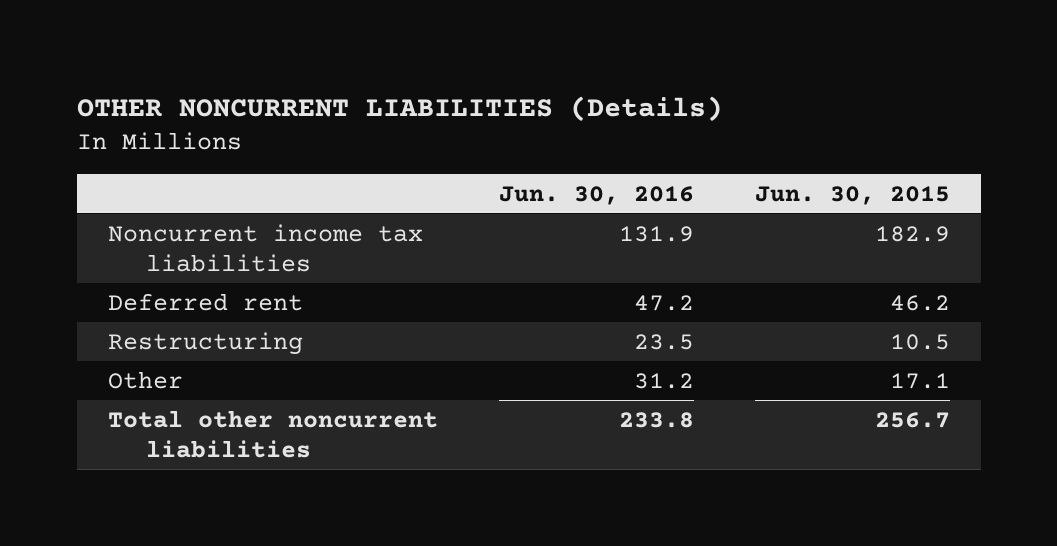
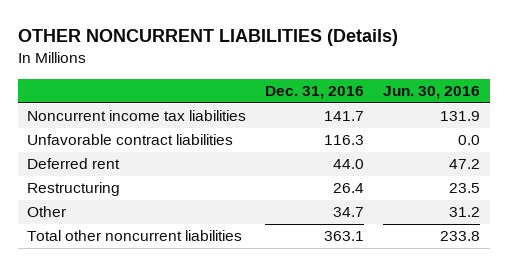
- | Jun. 30, 2016 | Jun. 30, 2015
+ | Dec. 31, 2016 | Jun. 30, 2016
+ Unfavorable contract liabilities | 116.3 | 0.0

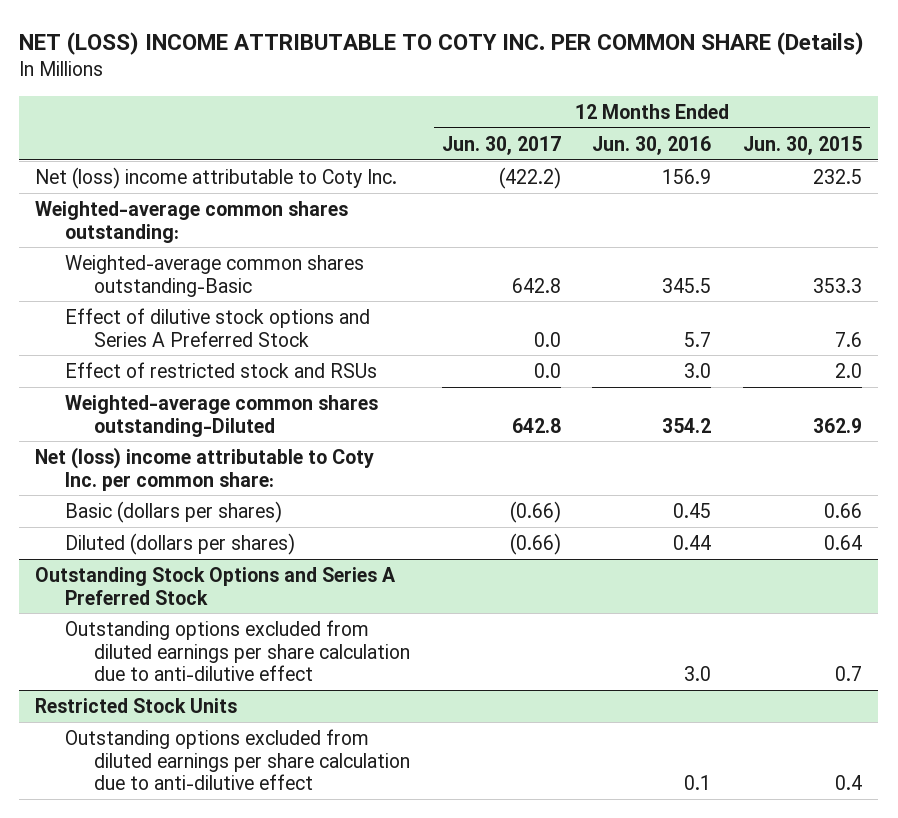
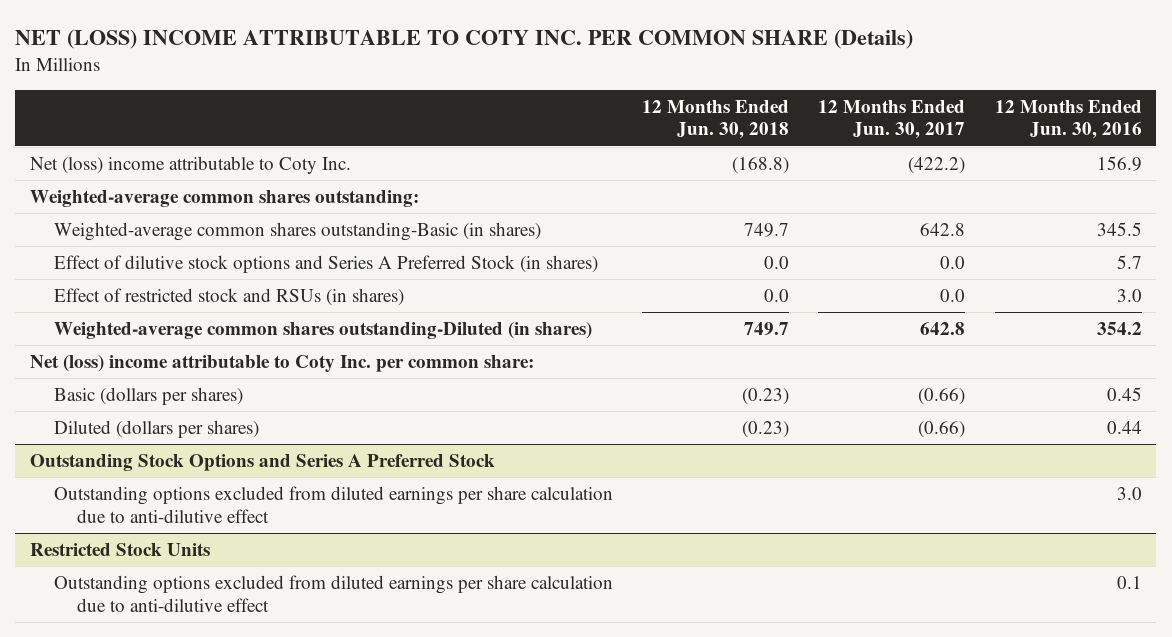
- | 12 Months Ended Jun. 30, 2017 | 12 Months Ended Jun. 30, 2016 | 12 Months Ended Jun. 30, 2015
+ | 12 Months Ended Jun. 30, 2018 | 12 Months Ended Jun. 30, 2017 | 12 Months Ended Jun. 30, 2016
- Weighted-average common shares outstanding-Basic | 642.8 | 345.5 | 353.3
- Effect of dilutive stock options and Series A Preferred Stock | 0.0 | 5.7 | 7.6
- Effect of restricted stock and RSUs | 0.0 | 3.0 | 2.0
- Weighted-average common shares outstanding-Diluted | 642.8 | 354.2 | 362.9
+ Weighted-average common shares outstanding-Basic (in shares) | 749.7 | 642.8 | 345.5
+ Effect of dilutive stock options and Series A Preferred Stock (in shares) | 0.0 | 0.0 | 5.7
+ Effect of restricted stock and RSUs (in shares) | 0.0 | 0.0 | 3.0
+ Weighted-average common shares outstanding-Diluted (in shares) | 749.7 | 642.8 | 354.2

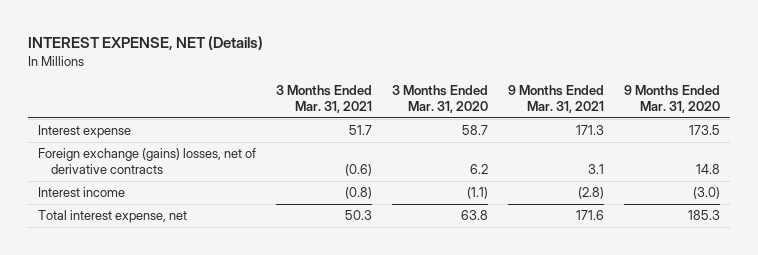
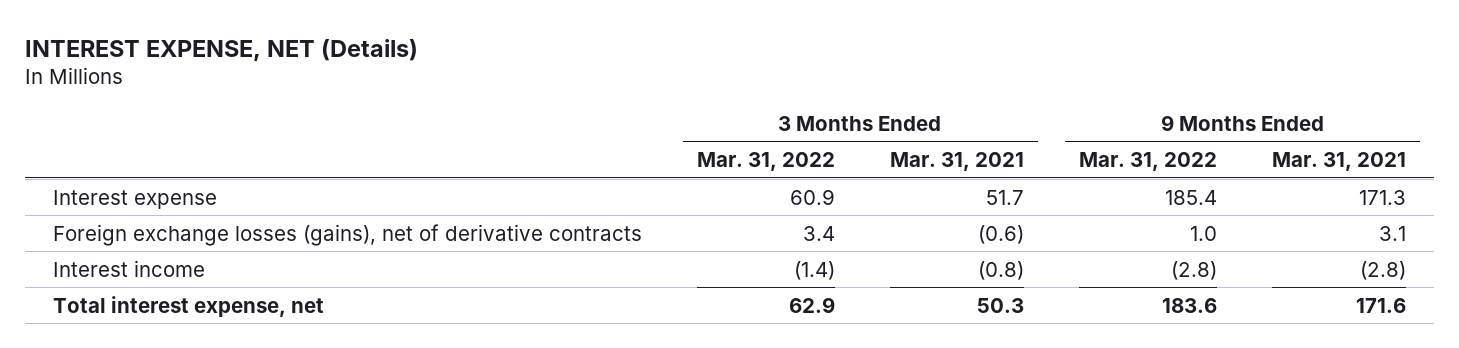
- | 3 Months Ended Mar. 31, 2021 | 3 Months Ended Mar. 31, 2020 | 9 Months Ended Mar. 31, 2021 | 9 Months Ended Mar. 31, 2020
+ | 3 Months Ended Mar. 31, 2022 | 3 Months Ended Mar. 31, 2021 | 9 Months Ended Mar. 31, 2022 | 9 Months Ended Mar. 31, 2021
- Foreign exchange (gains) losses, net of derivative contracts | (0.6) | 6.2 | 3.1 | 14.8
+ Foreign exchange losses (gains), net of derivative contracts | 3.4 | (0.6) | 1.0 | 3.1

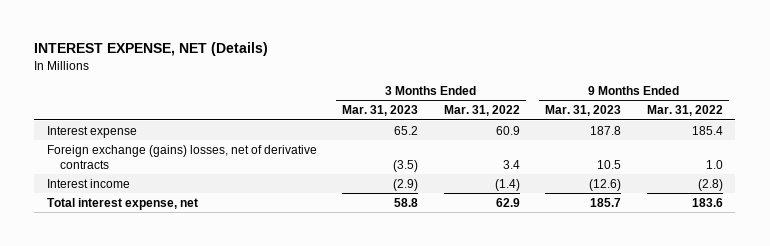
- | 3 Months Ended Mar. 31, 2022 | 3 Months Ended Mar. 31, 2021 | 9 Months Ended Mar. 31, 2022 | 9 Months Ended Mar. 31, 2021
+ | 3 Months Ended Mar. 31, 2023 | 3 Months Ended Mar. 31, 2022 | 9 Months Ended Mar. 31, 2023 | 9 Months Ended Mar. 31, 2022
- Foreign exchange losses (gains), net of derivative contracts | 3.4 | (0.6) | 1.0 | 3.1
+ Foreign exchange (gains) losses, net of derivative contracts | (3.5) | 3.4 | 10.5 | 1.0

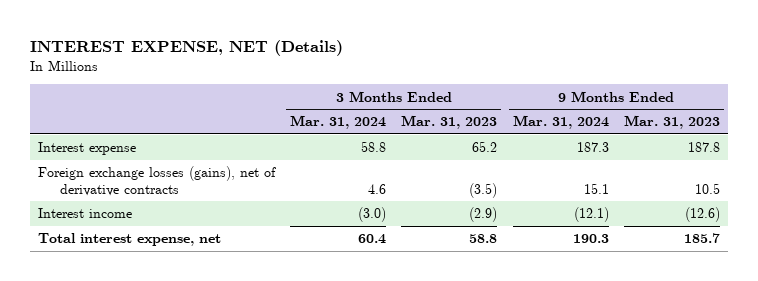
- | 3 Months Ended Mar. 31, 2023 | 3 Months Ended Mar. 31, 2022 | 9 Months Ended Mar. 31, 2023 | 9 Months Ended Mar. 31, 2022
+ | 3 Months Ended Mar. 31, 2024 | 3 Months Ended Mar. 31, 2023 | 9 Months Ended Mar. 31, 2024 | 9 Months Ended Mar. 31, 2023
- Foreign exchange (gains) losses, net of derivative contracts | (3.5) | 3.4 | 10.5 | 1.0
+ Foreign exchange losses (gains), net of derivative contracts | 4.6 | (3.5) | 15.1 | 10.5

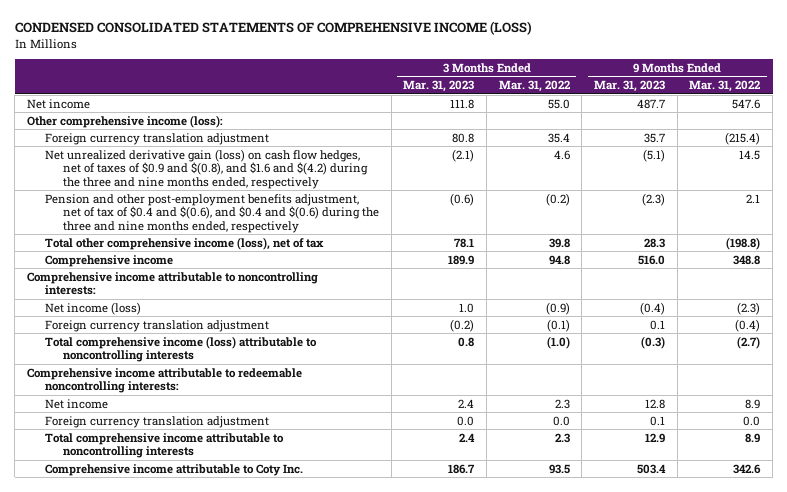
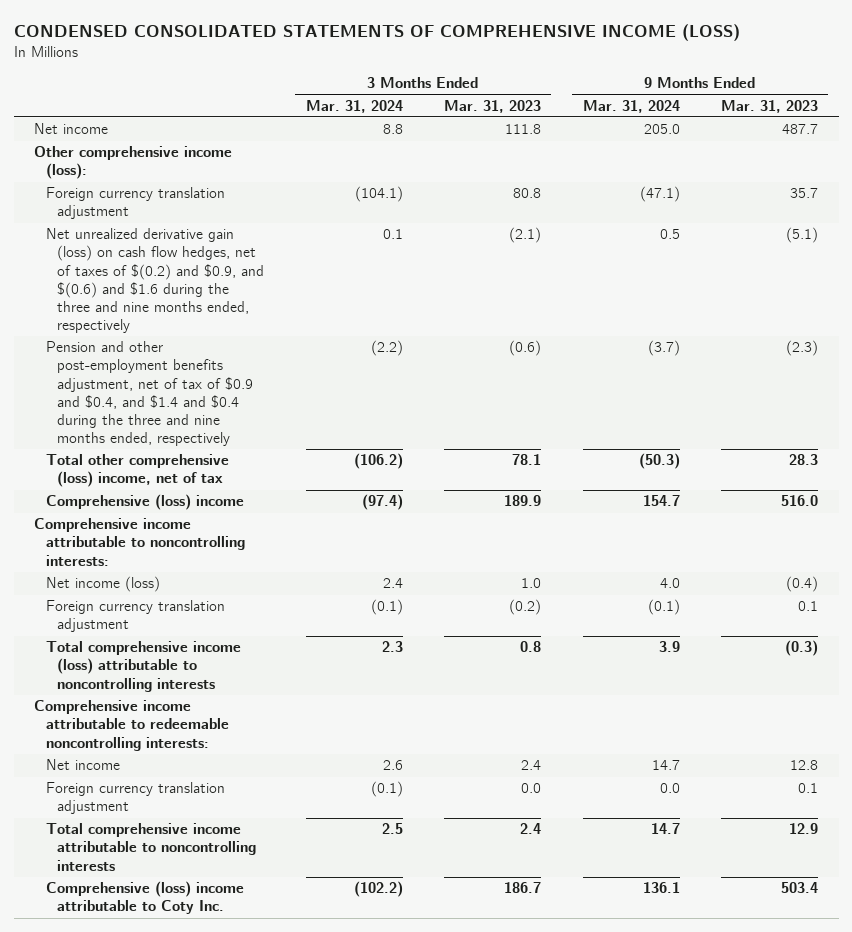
- | 3 Months Ended Mar. 31, 2023 | 3 Months Ended Mar. 31, 2022 | 9 Months Ended Mar. 31, 2023 | 9 Months Ended Mar. 31, 2022
+ | 3 Months Ended Mar. 31, 2024 | 3 Months Ended Mar. 31, 2023 | 9 Months Ended Mar. 31, 2024 | 9 Months Ended Mar. 31, 2023
- Net unrealized derivative gain (loss) on cash flow hedges, net of taxes of $0.9 and $(0.8), and $1.6 and $(4.2) during the three and nine months ended, respectively | (2.1) | 4.6 | (5.1) | 14.5
- Pension and other post-employment benefits adjustment, net of tax of $0.4 and $(0.6), and $0.4 and $(0.6) during the three and nine months ended, respectively | (0.6) | (0.2) | (2.3) | 2.1
- Total other comprehensive income (loss), net of tax | 78.1 | 39.8 | 28.3 | (198.8)
- Comprehensive income | 189.9 | 94.8 | 516.0 | 348.8
+ Net unrealized derivative gain (loss) on cash flow hedges, net of taxes of $(0.2) and $0.9, and $(0.6) and $1.6 during the three and nine months ended, respectively | 0.1 | (2.1) | 0.5 | (5.1)
+ Pension and other post-employment benefits adjustment, net of tax of $0.9 and $0.4, and $1.4 and $0.4 during the three and nine months ended, respectively | (2.2) | (0.6) | (3.7) | (2.3)
+ Total other comprehensive (loss) income, net of tax | (106.2) | 78.1 | (50.3) | 28.3
+ Comprehensive (loss) income | (97.4) | 189.9 | 154.7 | 516.0
- Comprehensive income attributable to Coty Inc. | 186.7 | 93.5 | 503.4 | 342.6
+ Comprehensive (loss) income attributable to Coty Inc. | (102.2) | 186.7 | 136.1 | 503.4

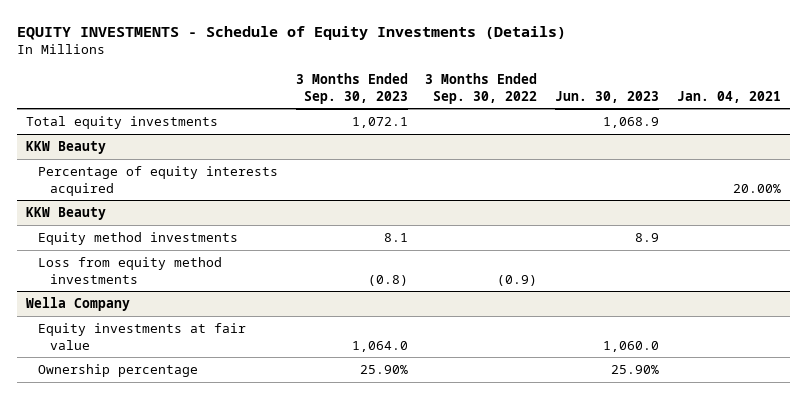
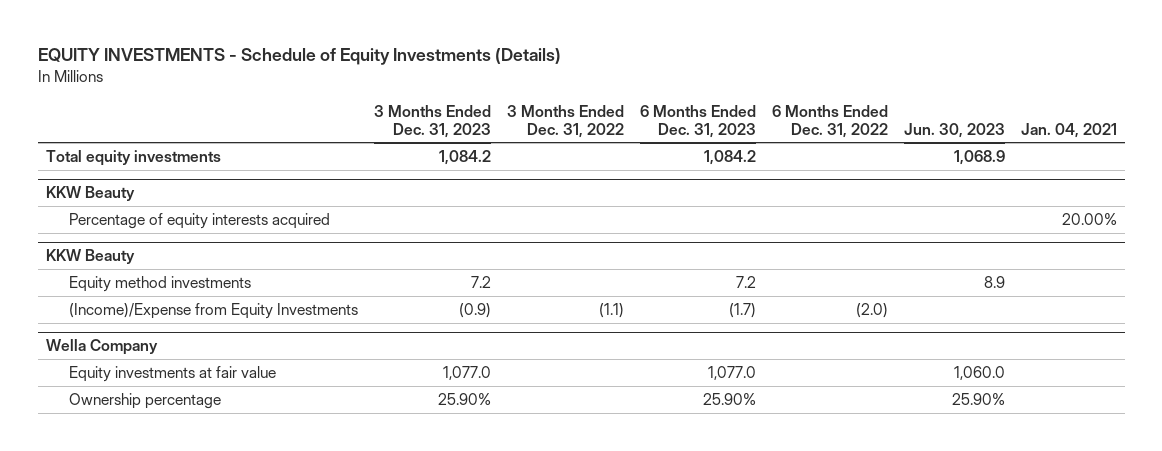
- | 3 Months Ended Sep. 30, 2023 | 3 Months Ended Sep. 30, 2022 | Jun. 30, 2023 | Jan. 04, 2021
+ | 3 Months Ended Dec. 31, 2023 | 3 Months Ended Dec. 31, 2022 | 6 Months Ended Dec. 31, 2023 | 6 Months Ended Dec. 31, 2022 | Jun. 30, 2023 | Jan. 04, 2021
@ KKW Beauty
- Loss from equity method investments | (0.8) | (0.9) | |
+ (Income)/Expense from Equity Investments | (0.9) | (1.1) | (1.7) | (2.0) | |

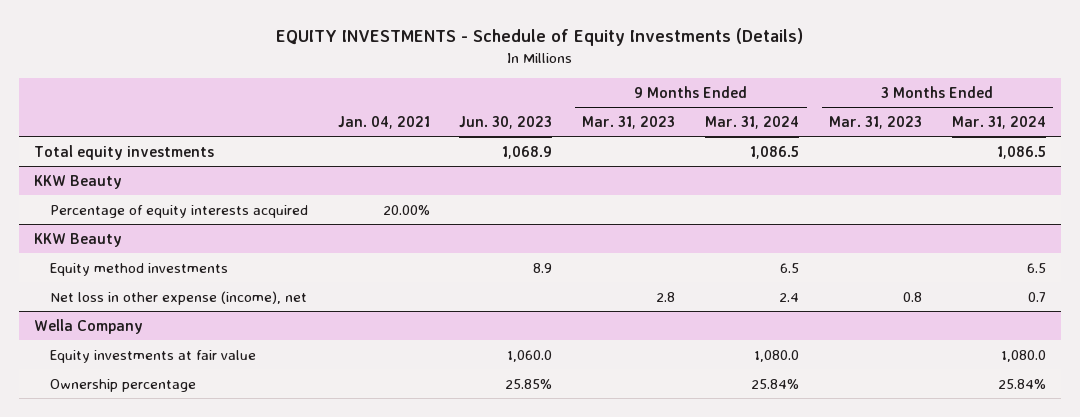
- | 3 Months Ended Dec. 31, 2023 | 3 Months Ended Dec. 31, 2022 | 6 Months Ended Dec. 31, 2023 | 6 Months Ended Dec. 31, 2022 | Jun. 30, 2023 | Jan. 04, 2021
+ | Jan. 04, 2021 | Jun. 30, 2023 | 9 Months Ended Mar. 31, 2023 | 9 Months Ended Mar. 31, 2024 | 3 Months Ended Mar. 31, 2023 | 3 Months Ended Mar. 31, 2024
@ KKW Beauty
- (Income)/Expense from Equity Investments | (0.9) | (1.1) | (1.7) | (2.0) | |
+ Net loss in other expense (income), net | | | 2.8 | 2.4 | 0.8 | 0.7
@ Wella Company
- Ownership percentage | 25.90% | | 25.90% | | 25.90% |
+ Ownership percentage | | 25.85% | | 25.84% | | 25.84%

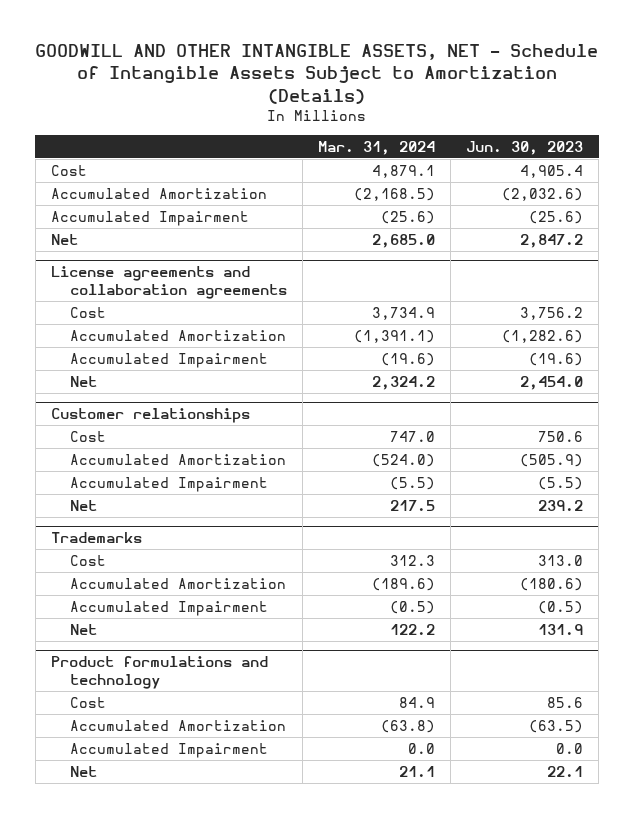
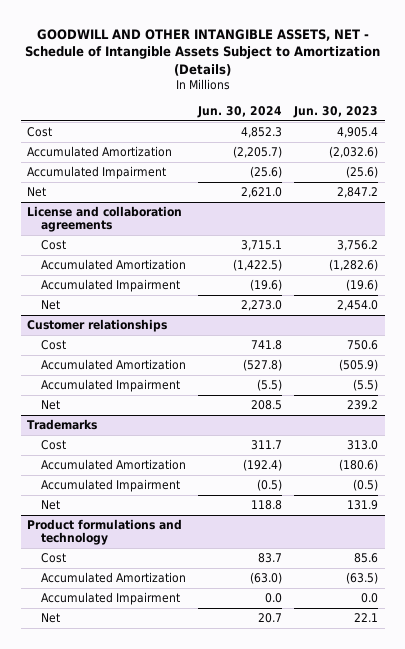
- | Mar. 31, 2024 | Jun. 30, 2023
+ | Jun. 30, 2024 | Jun. 30, 2023
- License agreements and collaboration agreements
+ License and collaboration agreements

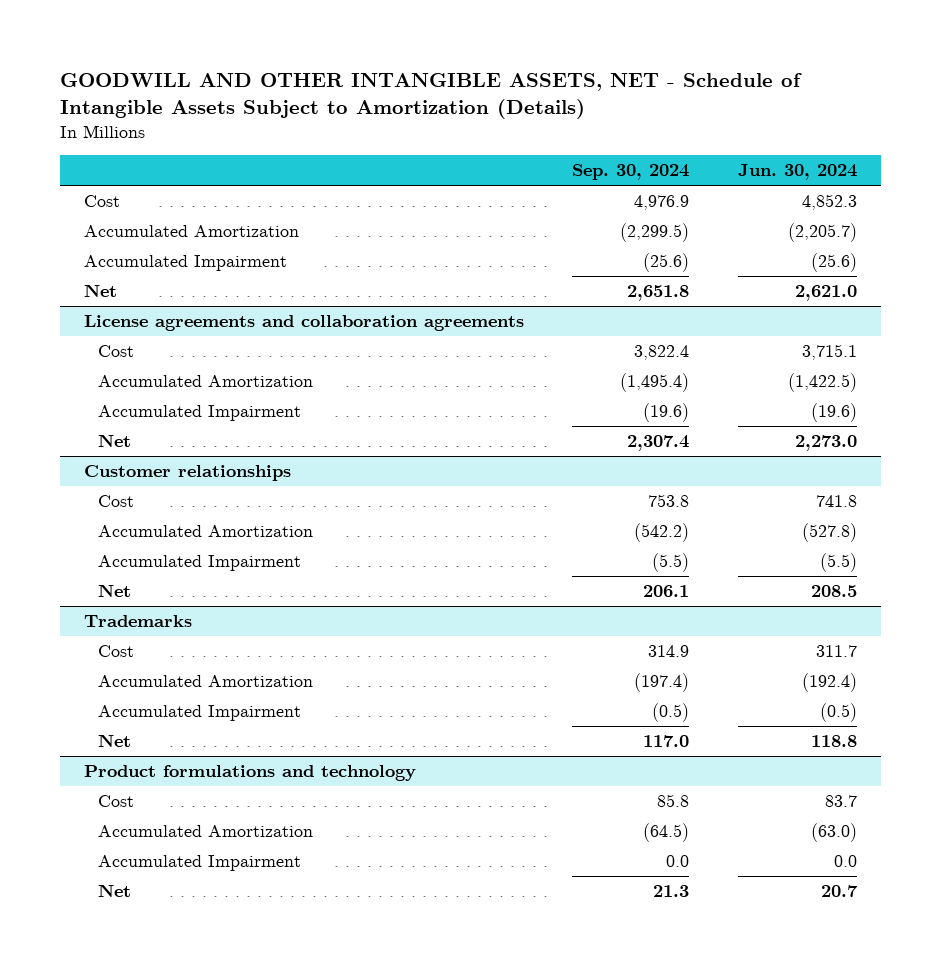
- | Jun. 30, 2024 | Jun. 30, 2023
+ | Sep. 30, 2024 | Jun. 30, 2024
- License and collaboration agreements
+ License agreements and collaboration agreements

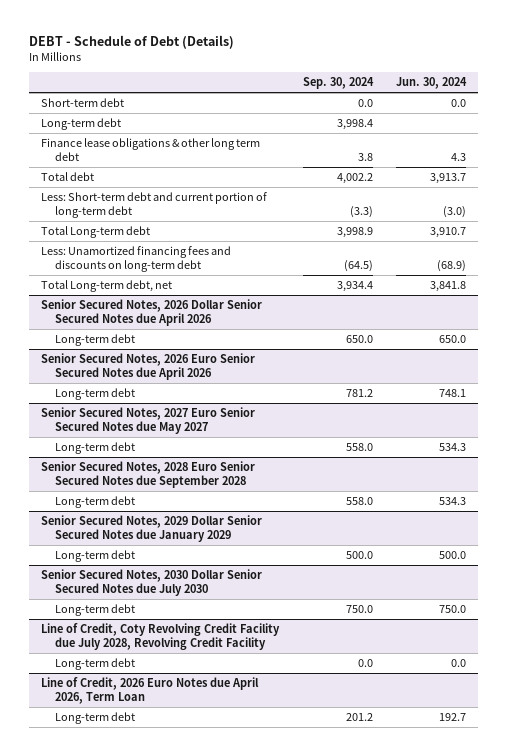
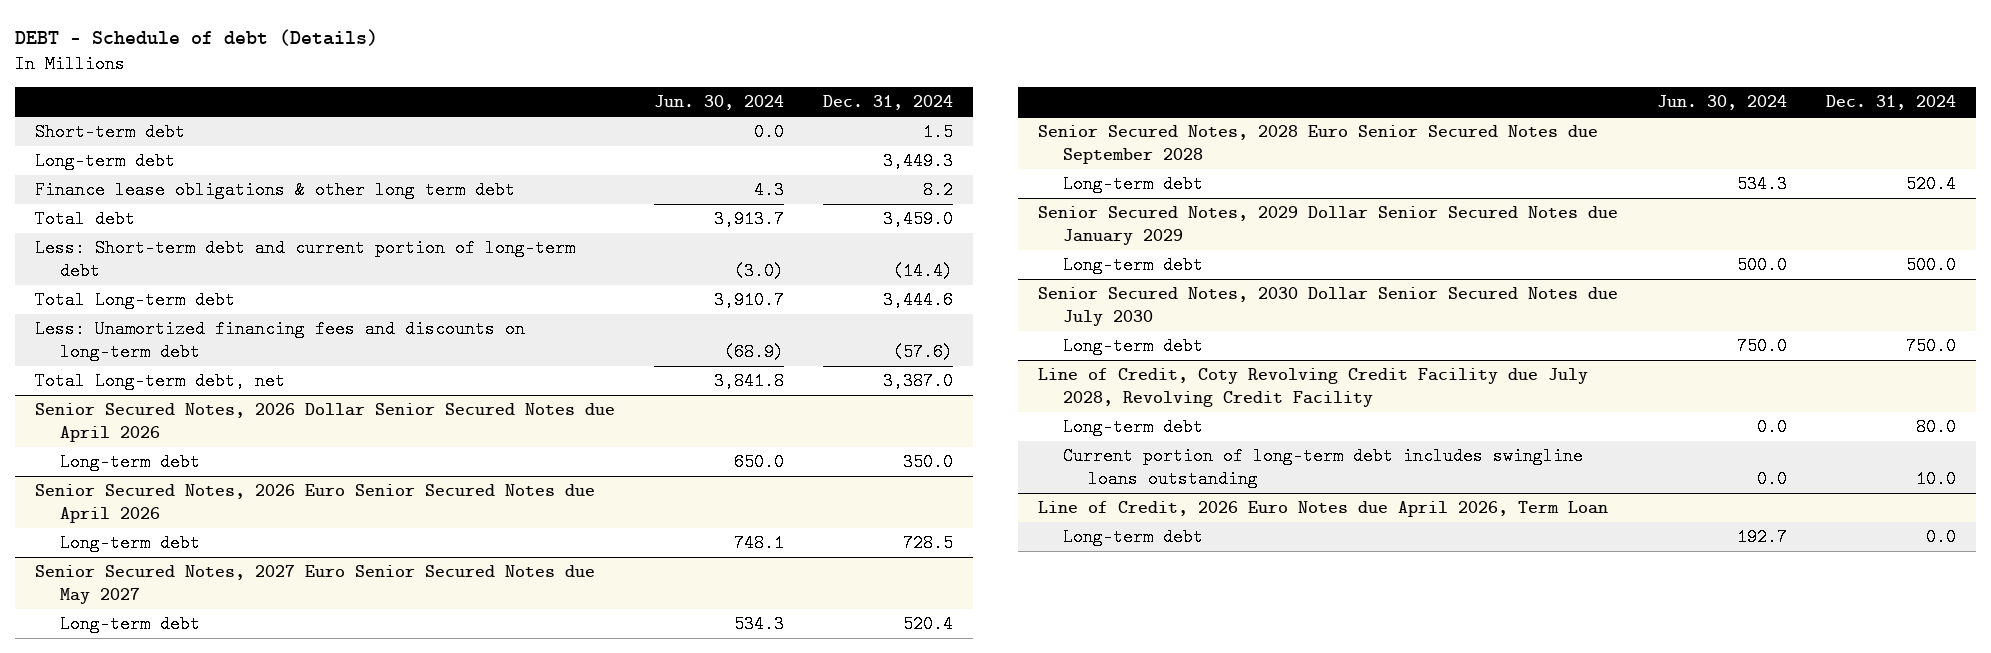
- DEBT - Schedule of Debt (Details)
+ DEBT - Schedule of debt (Details)
- | Sep. 30, 2024 | Jun. 30, 2024
+ | Jun. 30, 2024 | Dec. 31, 2024
@ Line of Credit, Coty Revolving Credit Facility due July 2028, Revolving Credit Facility
+ Current portion of long-term debt includes swingline loans outstanding | 0.0 | 10.0

